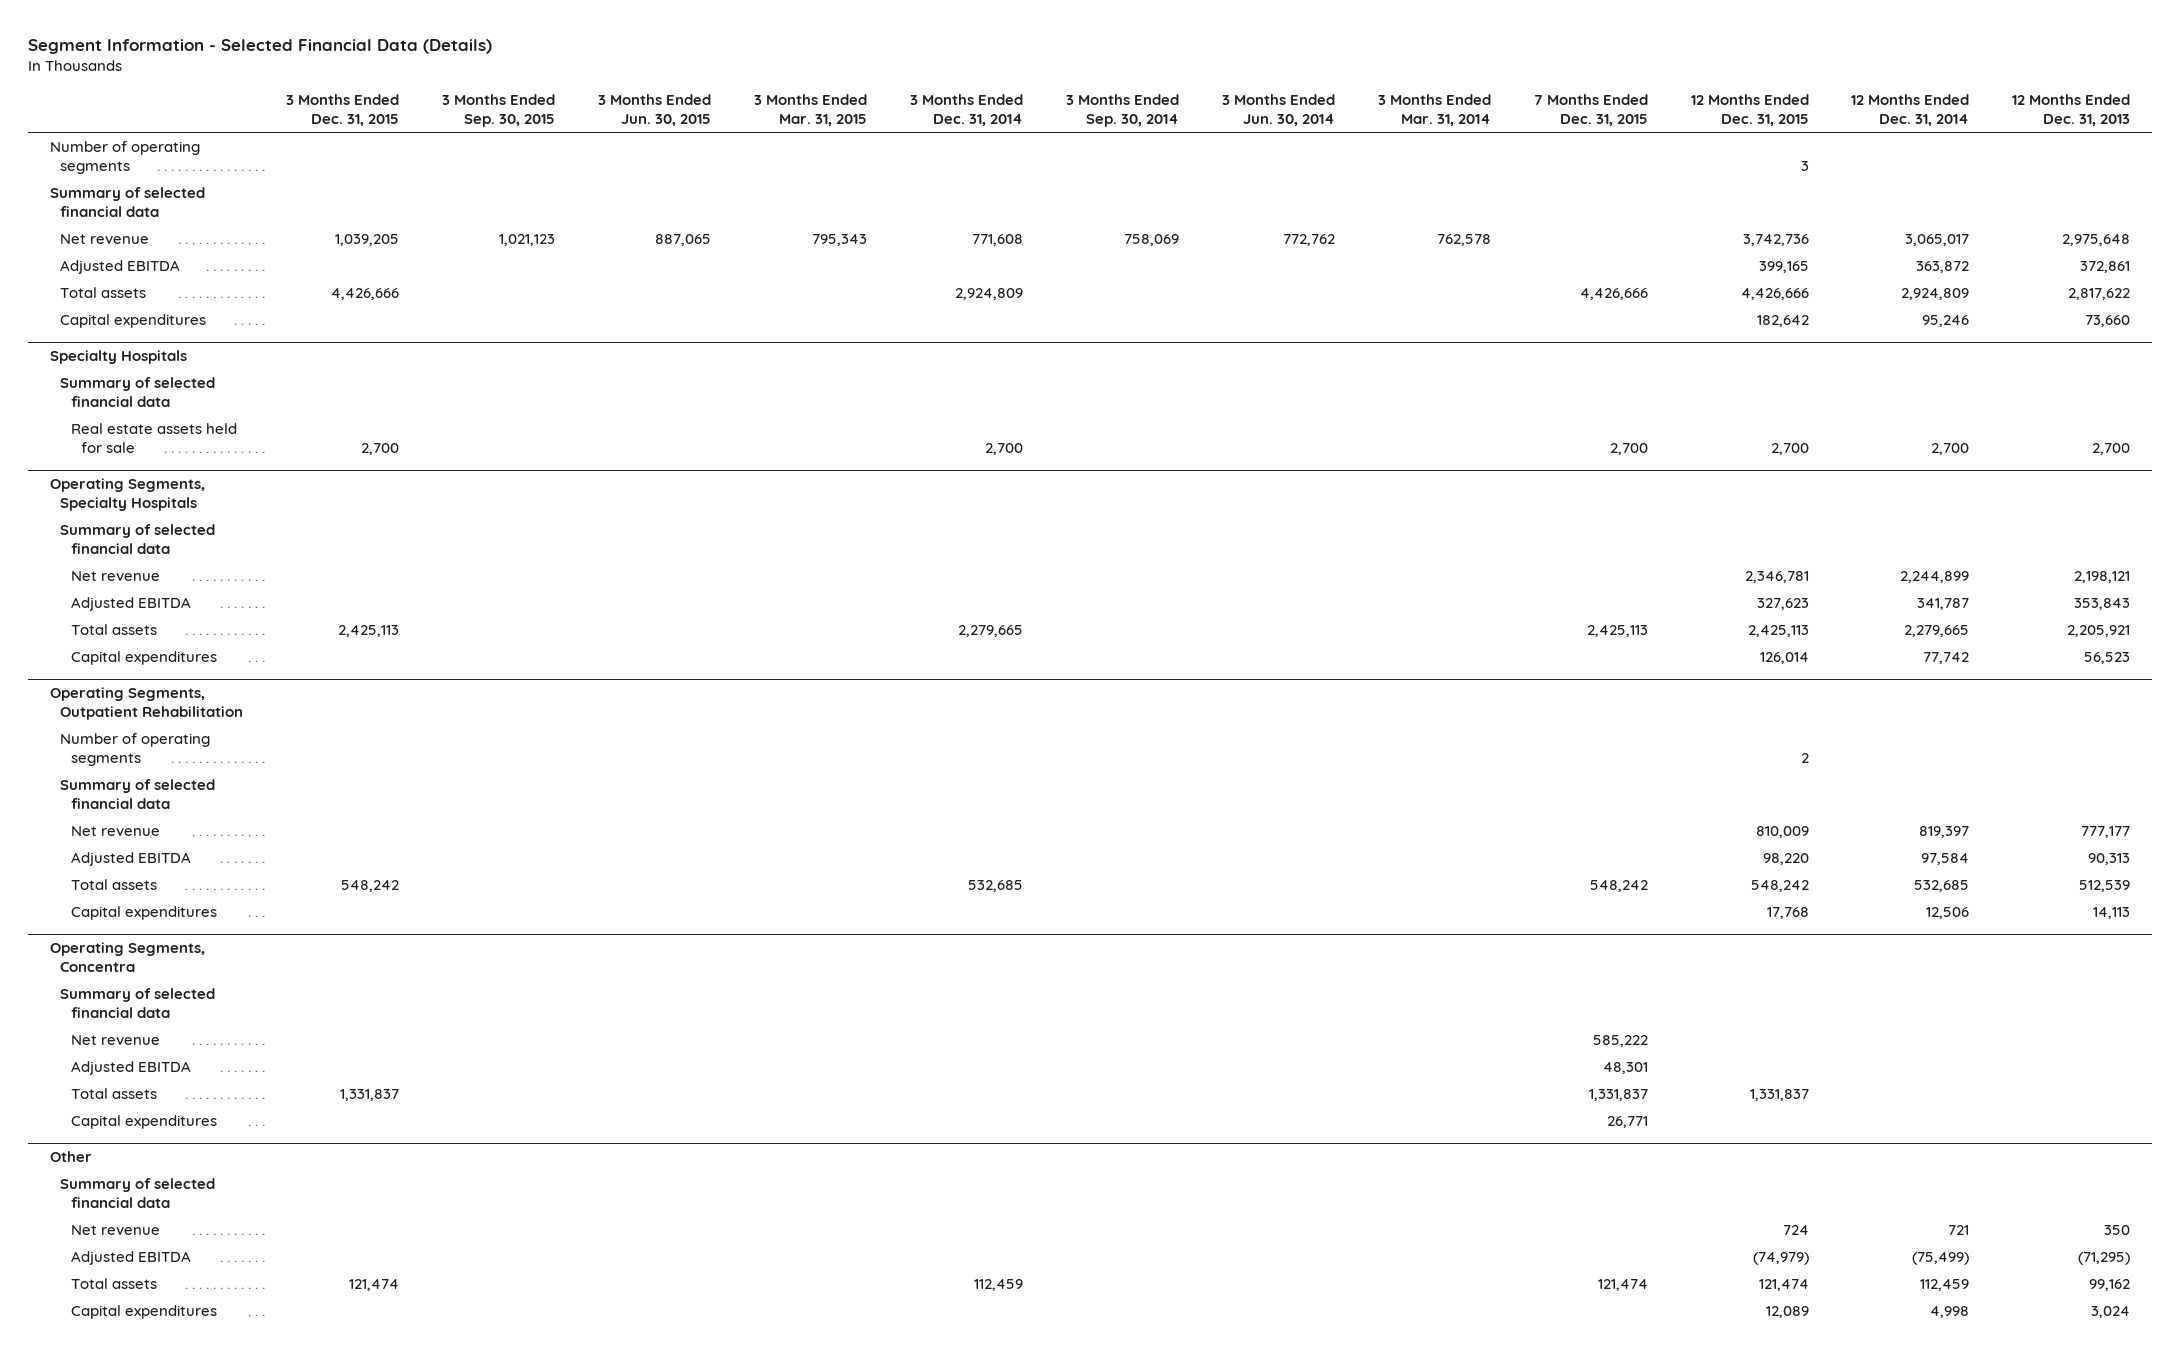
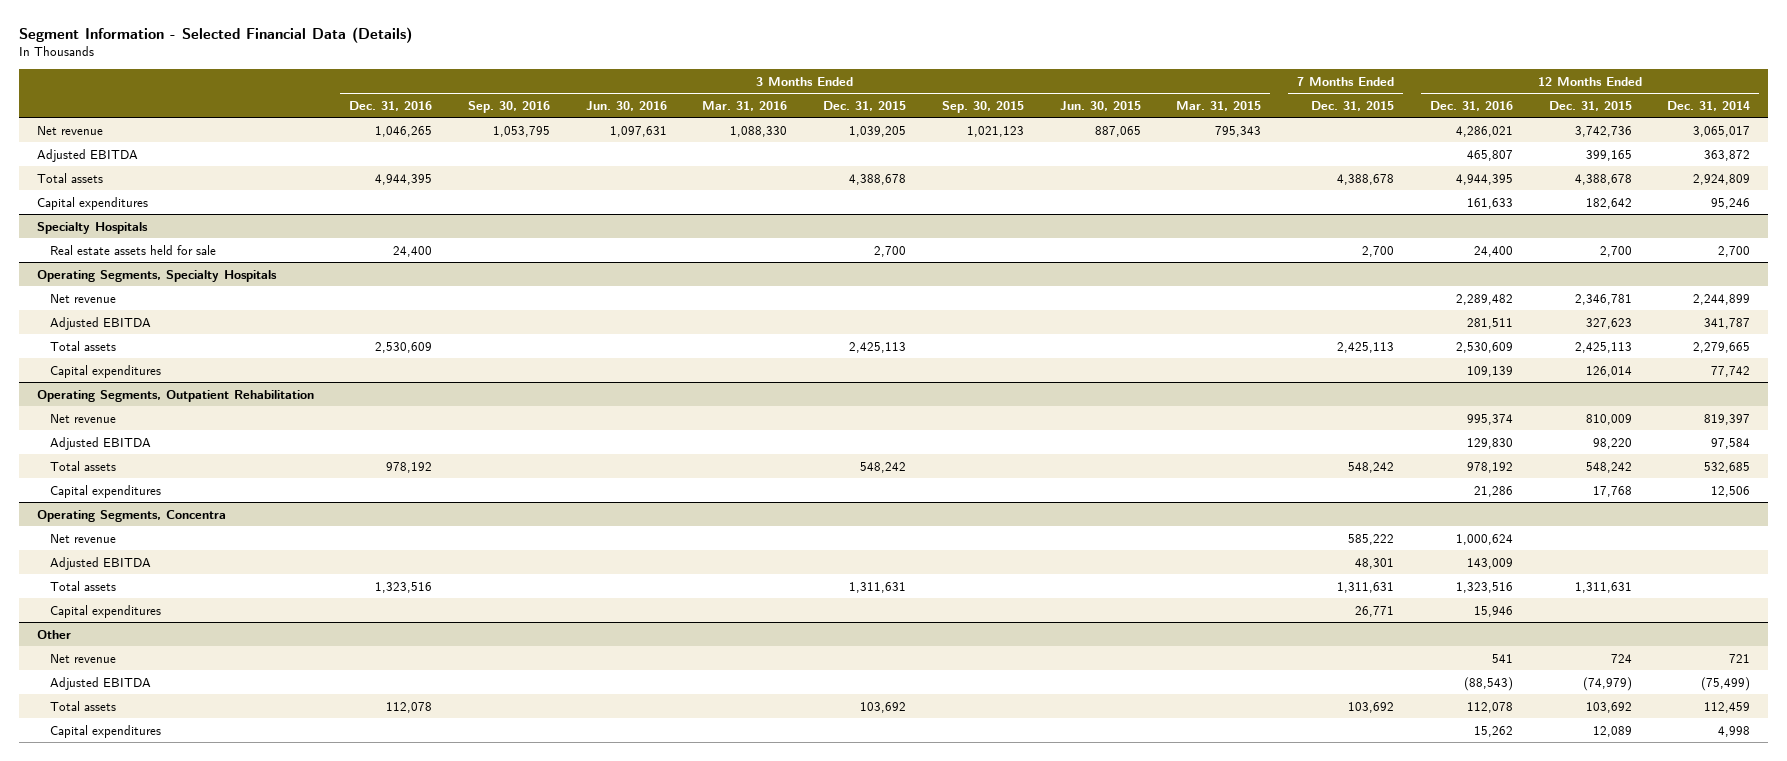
- | 3 Months Ended Dec. 31, 2015 | 3 Months Ended Sep. 30, 2015 | 3 Months Ended Jun. 30, 2015 | 3 Months Ended Mar. 31, 2015 | 3 Months Ended Dec. 31, 2014 | 3 Months Ended Sep. 30, 2014 | 3 Months Ended Jun. 30, 2014 | 3 Months Ended Mar. 31, 2014 | 7 Months Ended Dec. 31, 2015 | 12 Months Ended Dec. 31, 2015 | 12 Months Ended Dec. 31, 2014 | 12 Months Ended Dec. 31, 2013
+ | 3 Months Ended Dec. 31, 2016 | 3 Months Ended Sep. 30, 2016 | 3 Months Ended Jun. 30, 2016 | 3 Months Ended Mar. 31, 2016 | 3 Months Ended Dec. 31, 2015 | 3 Months Ended Sep. 30, 2015 | 3 Months Ended Jun. 30, 2015 | 3 Months Ended Mar. 31, 2015 | 7 Months Ended Dec. 31, 2015 | 12 Months Ended Dec. 31, 2016 | 12 Months Ended Dec. 31, 2015 | 12 Months Ended Dec. 31, 2014
- Number of operating segments | | | | | | | | | | 3 | |
- Summary of selected financial data
- Total assets | 4,426,666 | | | | 2,924,809 | | | | 4,426,666 | 4,426,666 | 2,924,809 | 2,817,622
+ Total assets | 4,944,395 | | | | 4,388,678 | | | | 4,388,678 | 4,944,395 | 4,388,678 | 2,924,809
@ Specialty Hospitals
- Summary of selected financial data
@ Operating Segments, Specialty Hospitals
- Summary of selected financial data
@ Operating Segments, Outpatient Rehabilitation
- Number of operating segments | | | | | | | | | | 2 | |
- Summary of selected financial data
@ Operating Segments, Concentra
- Summary of selected financial data
- Total assets | 1,331,837 | | | | | | | | 1,331,837 | 1,331,837 | |
+ Total assets | 1,323,516 | | | | 1,311,631 | | | | 1,311,631 | 1,323,516 | 1,311,631 |
@ Other
- Summary of selected financial data
- Total assets | 121,474 | | | | 112,459 | | | | 121,474 | 121,474 | 112,459 | 99,162
+ Total assets | 112,078 | | | | 103,692 | | | | 103,692 | 112,078 | 103,692 | 112,459

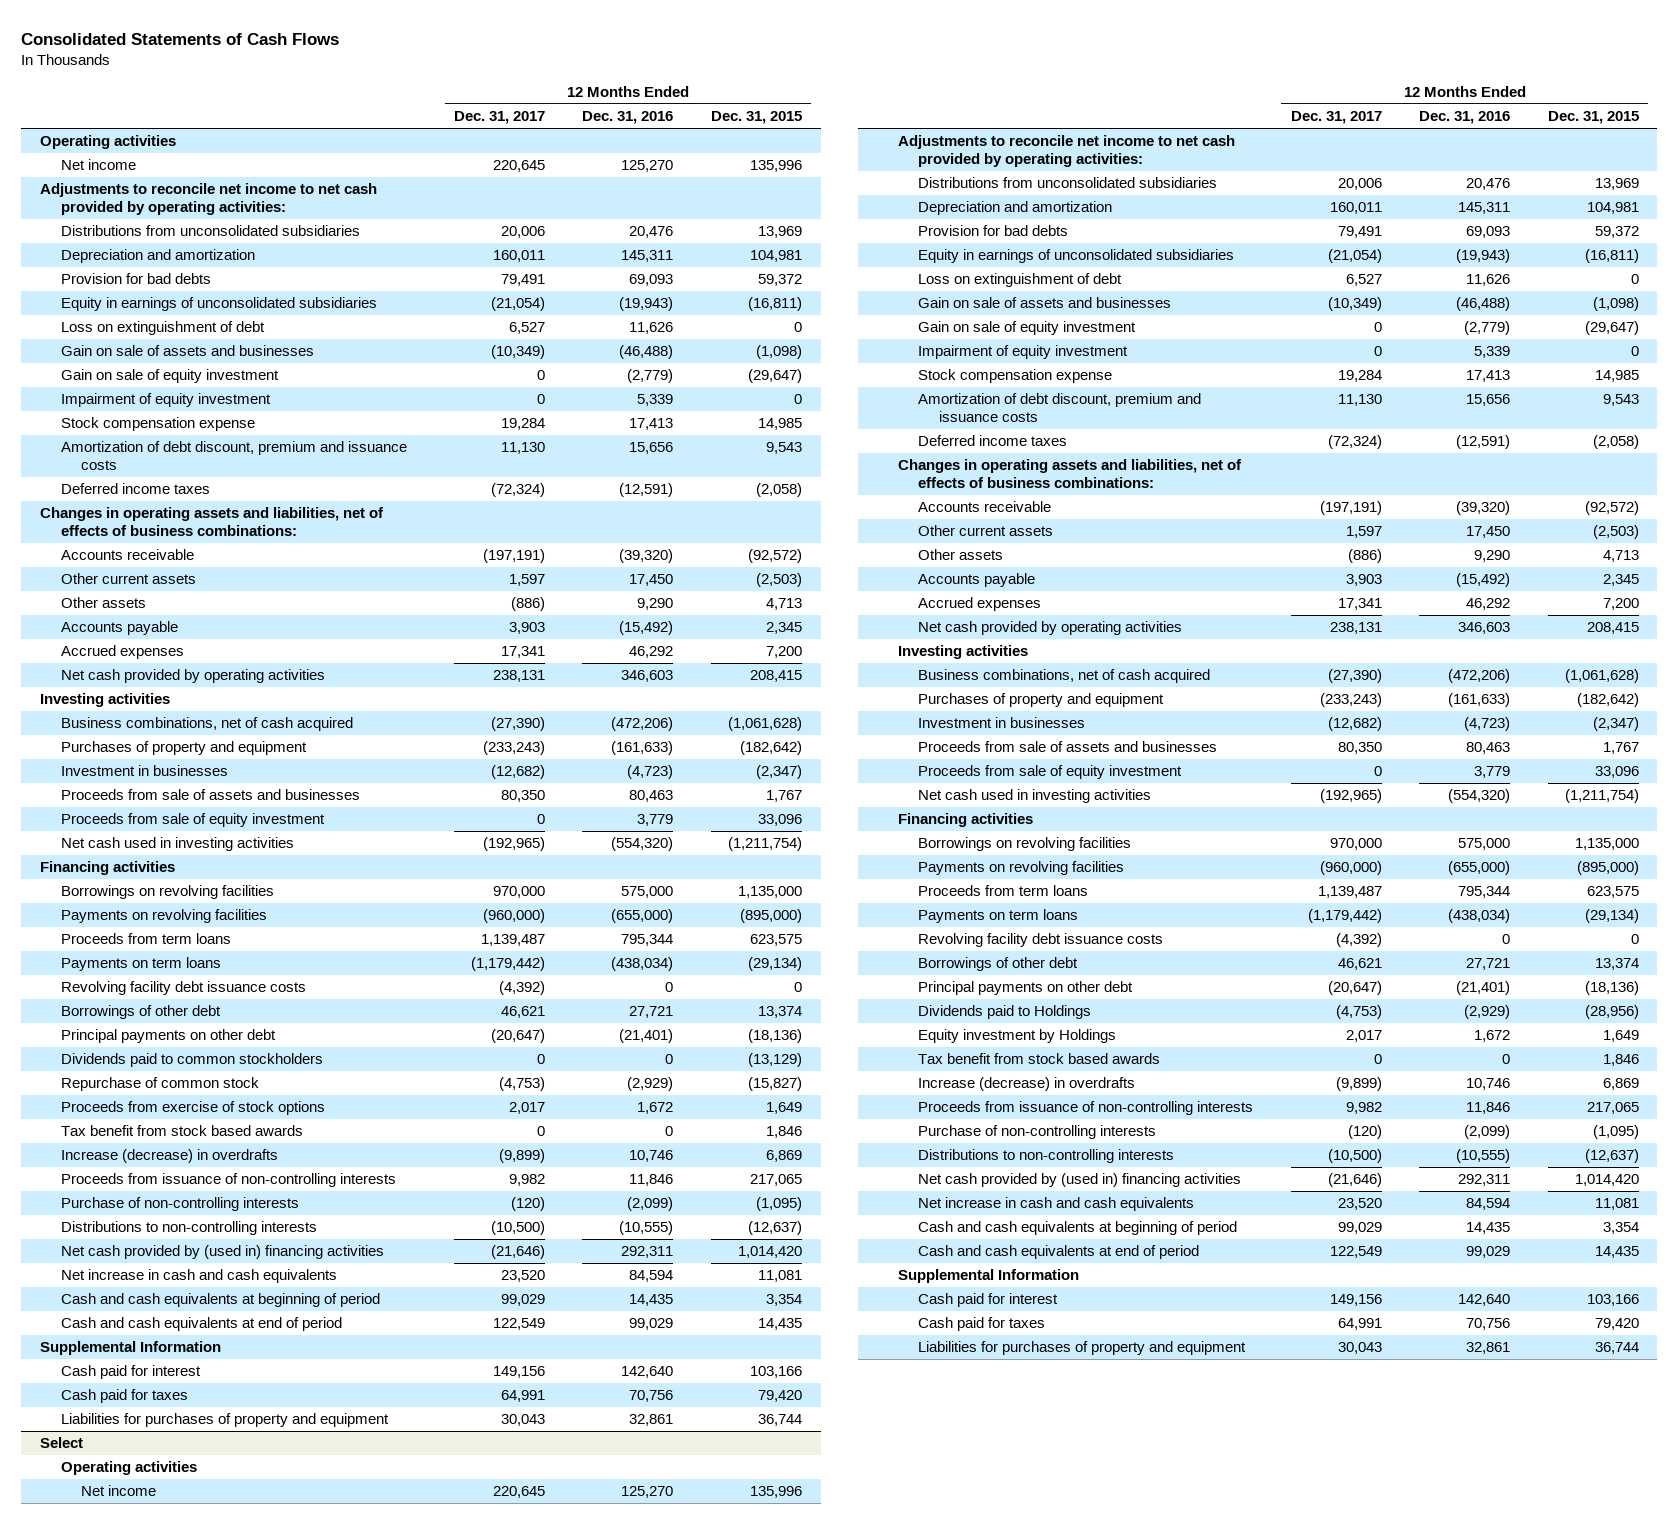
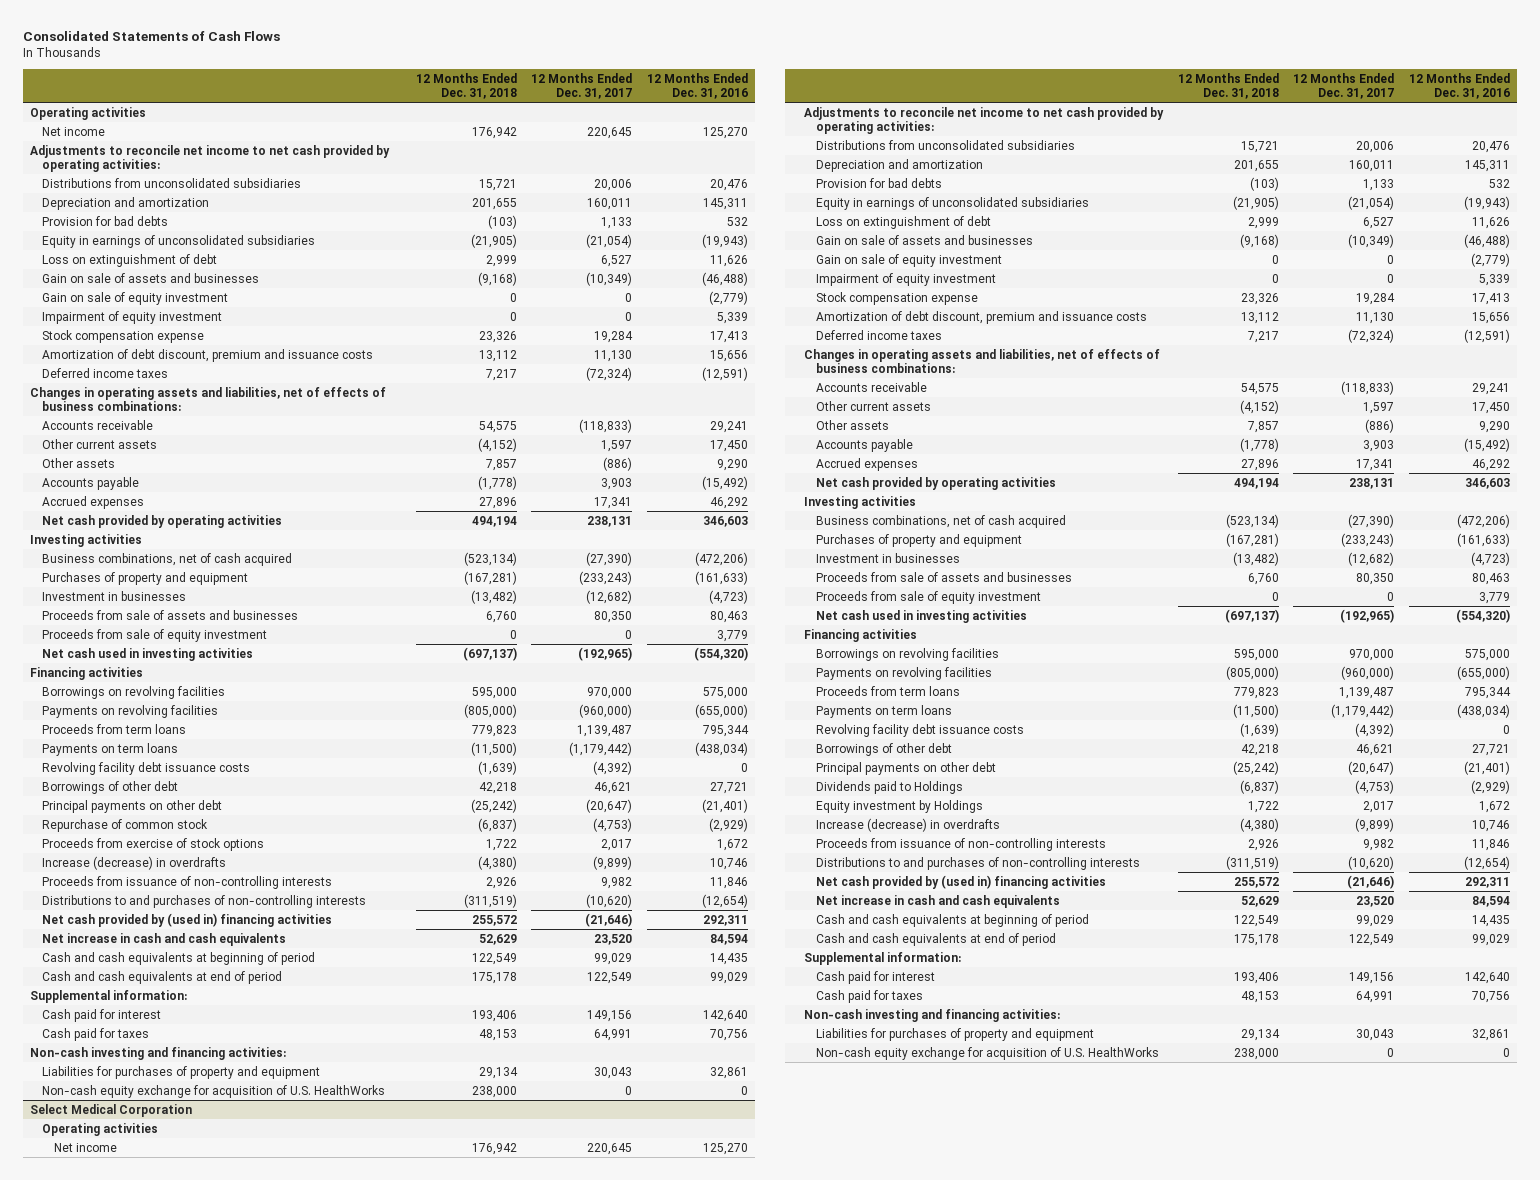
- | 12 Months Ended Dec. 31, 2017 | 12 Months Ended Dec. 31, 2016 | 12 Months Ended Dec. 31, 2015
+ | 12 Months Ended Dec. 31, 2018 | 12 Months Ended Dec. 31, 2017 | 12 Months Ended Dec. 31, 2016
- Provision for bad debts | 79,491 | 69,093 | 59,372
+ Provision for bad debts | (103) | 1,133 | 532
- Accounts receivable | (197,191) | (39,320) | (92,572)
+ Accounts receivable | 54,575 | (118,833) | 29,241
- Dividends paid to common stockholders | 0 | 0 | (13,129)
- Tax benefit from stock based awards | 0 | 0 | 1,846
- Purchase of non-controlling interests | (120) | (2,099) | (1,095)
- Distributions to non-controlling interests | (10,500) | (10,555) | (12,637)
+ Distributions to and purchases of non-controlling interests | (311,519) | (10,620) | (12,654)
- Supplemental Information
+ Supplemental information:
+ Non-cash investing and financing activities:
- Select
+ Non-cash equity exchange for acquisition of U.S. HealthWorks | 238,000 | 0 | 0
+ Select Medical Corporation
- Provision for bad debts | 79,491 | 69,093 | 59,372
+ Provision for bad debts | (103) | 1,133 | 532
- Accounts receivable | (197,191) | (39,320) | (92,572)
+ Accounts receivable | 54,575 | (118,833) | 29,241
- Tax benefit from stock based awards | 0 | 0 | 1,846
- Purchase of non-controlling interests | (120) | (2,099) | (1,095)
- Distributions to non-controlling interests | (10,500) | (10,555) | (12,637)
+ Distributions to and purchases of non-controlling interests | (311,519) | (10,620) | (12,654)
- Supplemental Information
+ Supplemental information:
+ Non-cash investing and financing activities:
+ Non-cash equity exchange for acquisition of U.S. HealthWorks | 238,000 | 0 | 0

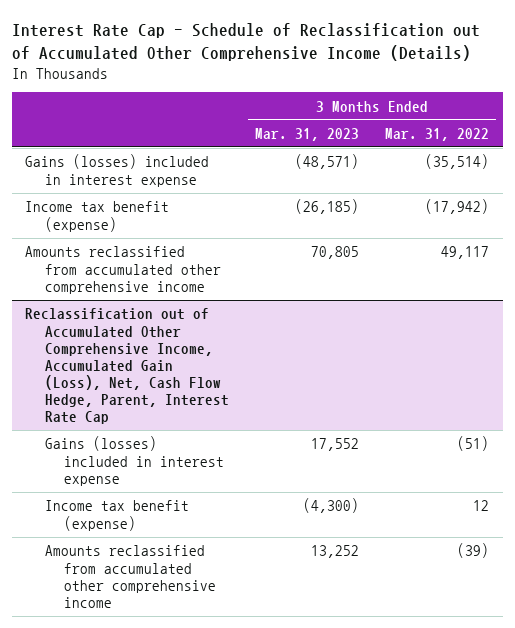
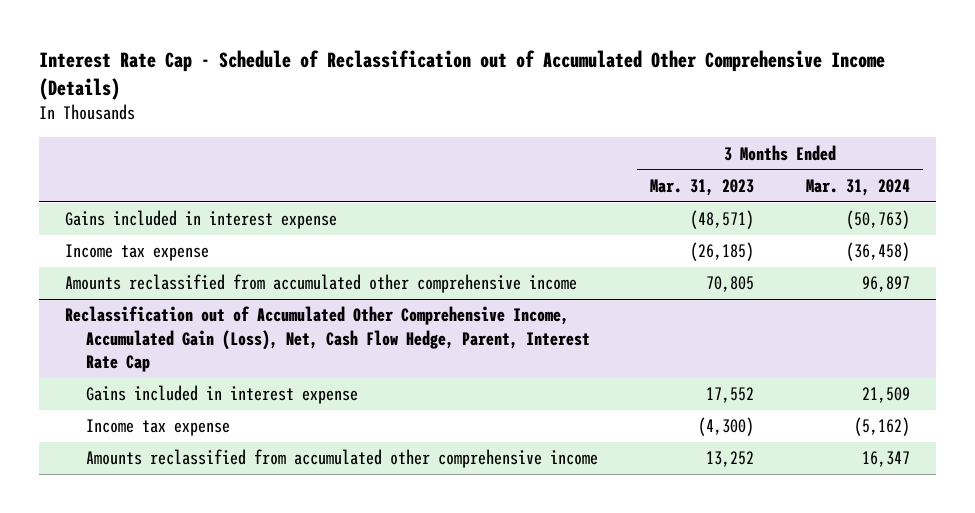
- | 3 Months Ended Mar. 31, 2023 | 3 Months Ended Mar. 31, 2022
+ | 3 Months Ended Mar. 31, 2023 | 3 Months Ended Mar. 31, 2024
- Gains (losses) included in interest expense | (48,571) | (35,514)
- Income tax benefit (expense) | (26,185) | (17,942)
+ Gains included in interest expense | (48,571) | (50,763)
+ Income tax expense | (26,185) | (36,458)
@ Reclassification out of Accumulated Other Comprehensive Income, Accumulated Gain (Loss), Net, Cash Flow Hedge, Parent, Interest Rate Cap
- Gains (losses) included in interest expense | 17,552 | (51)
- Income tax benefit (expense) | (4,300) | 12
+ Gains included in interest expense | 17,552 | 21,509
+ Income tax expense | (4,300) | (5,162)

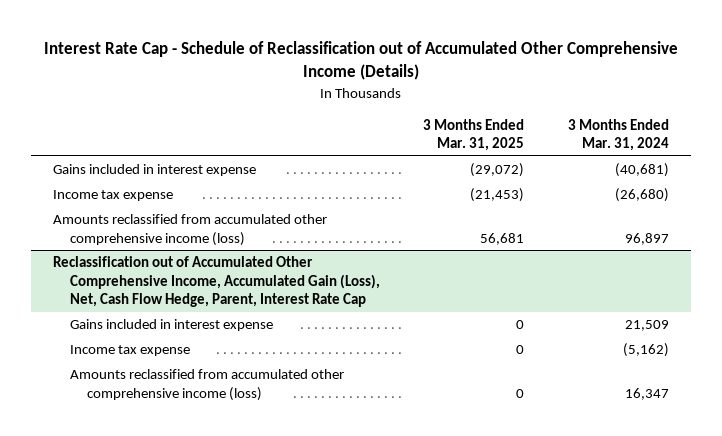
- | 3 Months Ended Mar. 31, 2023 | 3 Months Ended Mar. 31, 2024
+ | 3 Months Ended Mar. 31, 2025 | 3 Months Ended Mar. 31, 2024
- Gains included in interest expense | (48,571) | (50,763)
- Income tax expense | (26,185) | (36,458)
- Amounts reclassified from accumulated other comprehensive income | 70,805 | 96,897
+ Gains included in interest expense | (29,072) | (40,681)
+ Income tax expense | (21,453) | (26,680)
+ Amounts reclassified from accumulated other comprehensive income (loss) | 56,681 | 96,897
@ Reclassification out of Accumulated Other Comprehensive Income, Accumulated Gain (Loss), Net, Cash Flow Hedge, Parent, Interest Rate Cap
- Amounts reclassified from accumulated other comprehensive income | 13,252 | 16,347
+ Amounts reclassified from accumulated other comprehensive income (loss) | 0 | 16,347

